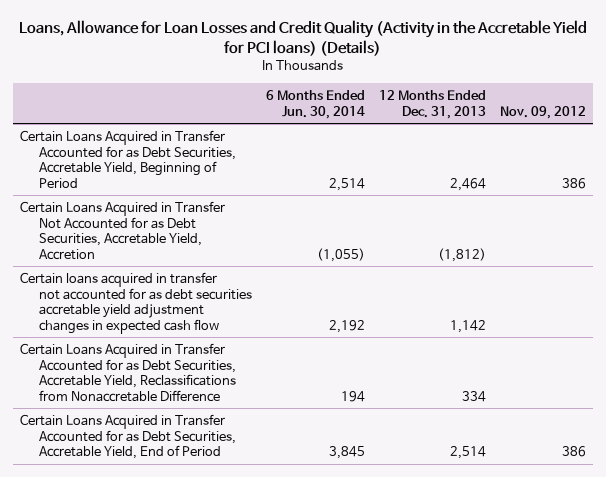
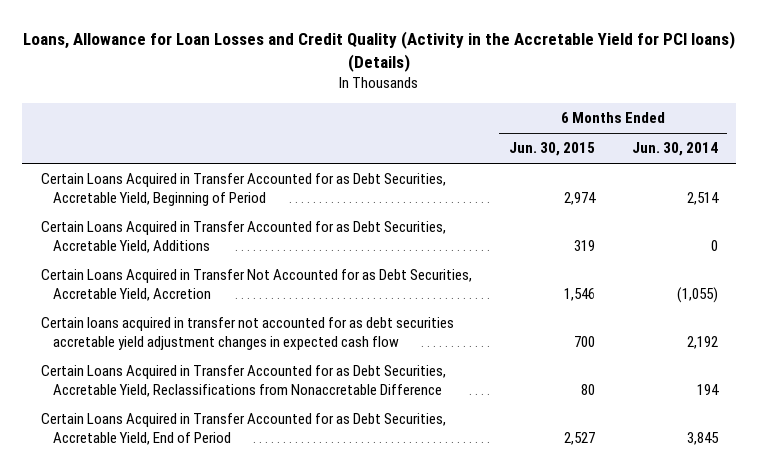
- | 6 Months Ended Jun. 30, 2014 | 12 Months Ended Dec. 31, 2013 | Nov. 09, 2012
+ | 6 Months Ended Jun. 30, 2015 | 6 Months Ended Jun. 30, 2014
+ Certain Loans Acquired in Transfer Accounted for as Debt Securities, Accretable Yield, Additions | 319 | 0

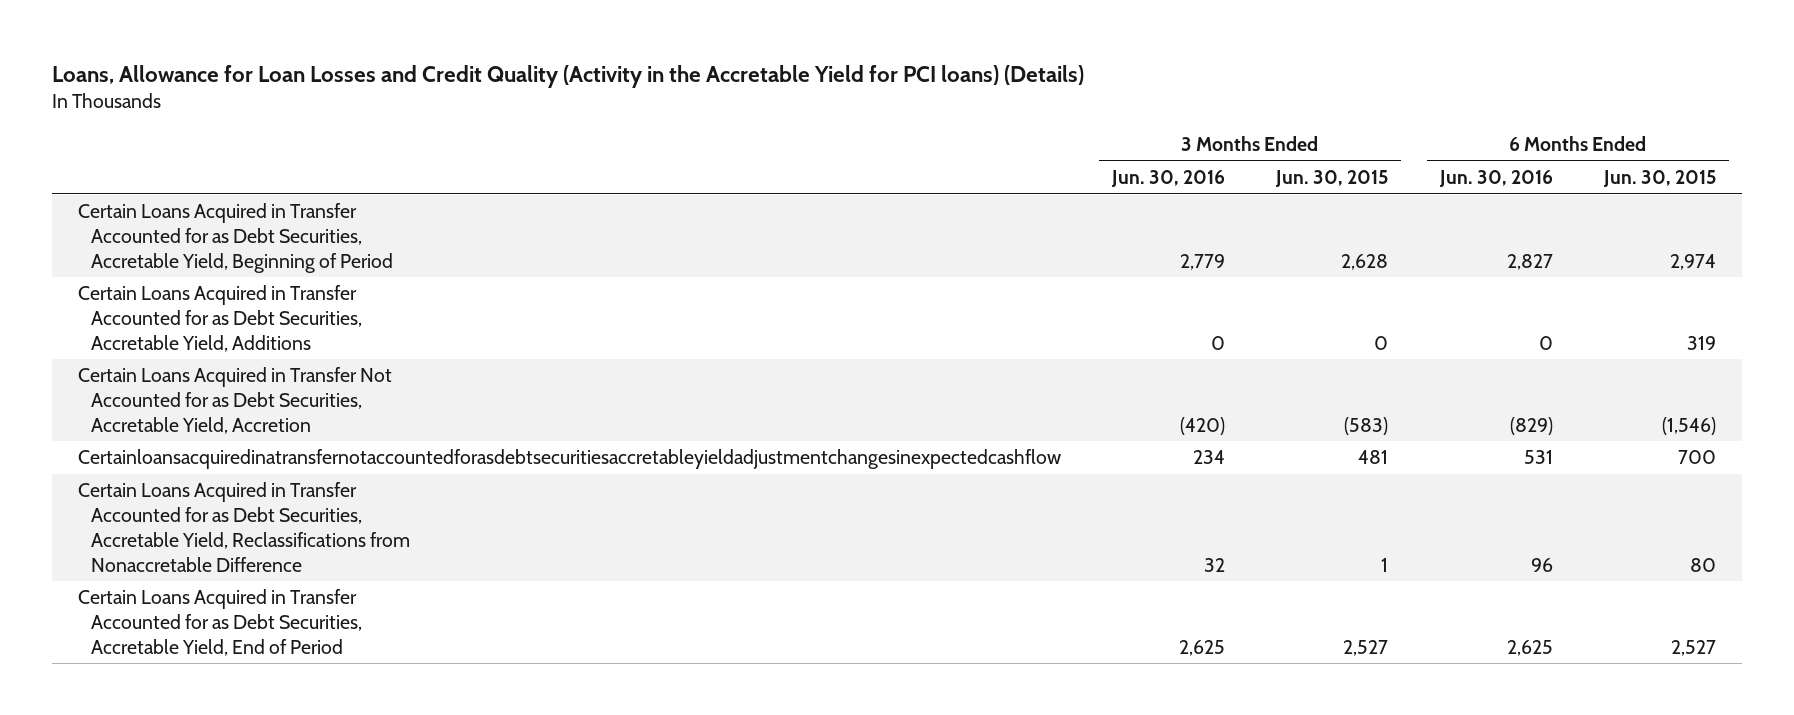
- | 6 Months Ended Jun. 30, 2015 | 6 Months Ended Jun. 30, 2014
+ | 3 Months Ended Jun. 30, 2016 | 3 Months Ended Jun. 30, 2015 | 6 Months Ended Jun. 30, 2016 | 6 Months Ended Jun. 30, 2015
- Certain Loans Acquired in Transfer Not Accounted for as Debt Securities, Accretable Yield, Accretion | 1,546 | (1,055)
- Certain loans acquired in transfer not accounted for as debt securities accretable yield adjustment changes in expected cash flow | 700 | 2,192
+ Certain Loans Acquired in Transfer Not Accounted for as Debt Securities, Accretable Yield, Accretion | (420) | (583) | (829) | (1,546)
+ Certainloansacquiredinatransfernotaccountedforasdebtsecuritiesaccretableyieldadjustmentchangesinexpectedcashflow | 234 | 481 | 531 | 700

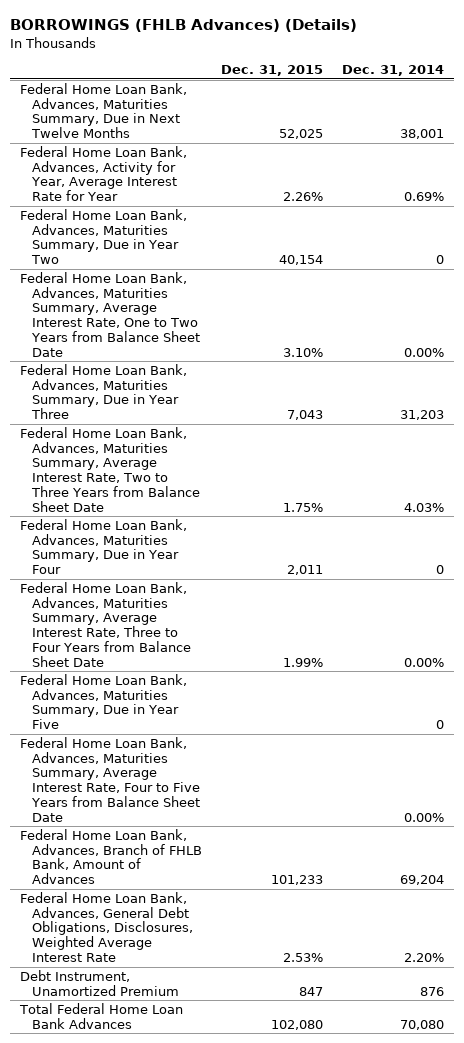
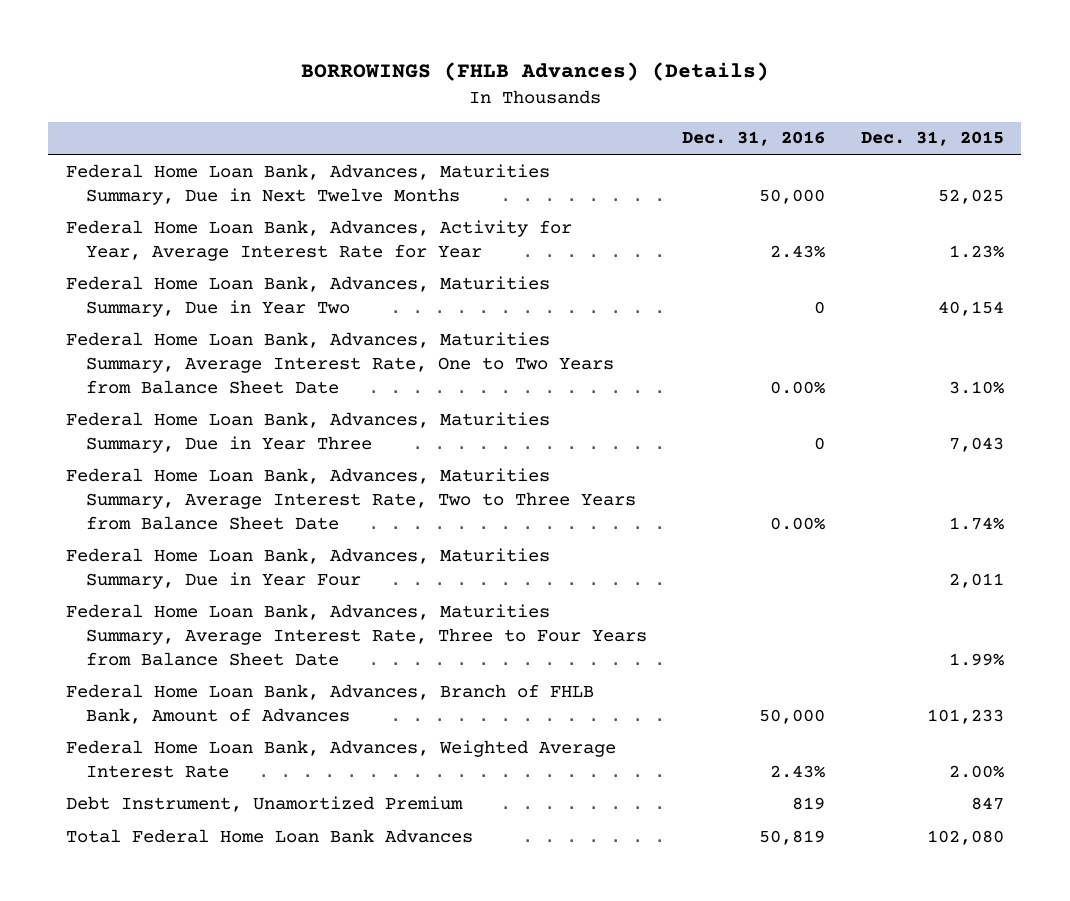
- | Dec. 31, 2015 | Dec. 31, 2014
+ | Dec. 31, 2016 | Dec. 31, 2015
- Federal Home Loan Bank, Advances, Activity for Year, Average Interest Rate for Year | 2.26% | 0.69%
+ Federal Home Loan Bank, Advances, Activity for Year, Average Interest Rate for Year | 2.43% | 1.23%
- Federal Home Loan Bank, Advances, Maturities Summary, Average Interest Rate, Two to Three Years from Balance Sheet Date | 1.75% | 4.03%
+ Federal Home Loan Bank, Advances, Maturities Summary, Average Interest Rate, Two to Three Years from Balance Sheet Date | 0.00% | 1.74%
- Federal Home Loan Bank, Advances, Maturities Summary, Due in Year Five | | 0
- Federal Home Loan Bank, Advances, Maturities Summary, Average Interest Rate, Four to Five Years from Balance Sheet Date | | 0.00%
- Federal Home Loan Bank, Advances, General Debt Obligations, Disclosures, Weighted Average Interest Rate | 2.53% | 2.20%
+ Federal Home Loan Bank, Advances, Weighted Average Interest Rate | 2.43% | 2.00%

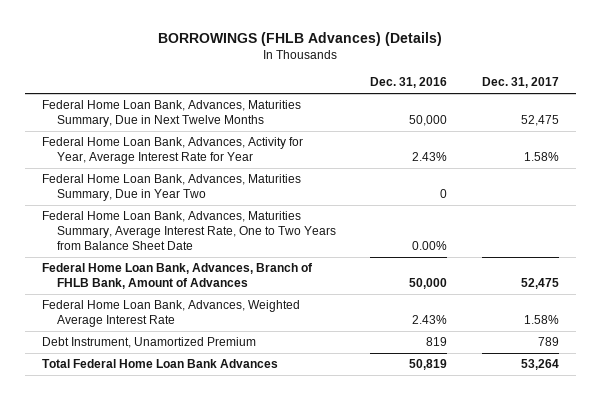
- | Dec. 31, 2016 | Dec. 31, 2015
+ | Dec. 31, 2016 | Dec. 31, 2017
- Federal Home Loan Bank, Advances, Maturities Summary, Due in Year Three | 0 | 7,043
- Federal Home Loan Bank, Advances, Maturities Summary, Average Interest Rate, Two to Three Years from Balance Sheet Date | 0.00% | 1.74%
- Federal Home Loan Bank, Advances, Maturities Summary, Due in Year Four | | 2,011
- Federal Home Loan Bank, Advances, Maturities Summary, Average Interest Rate, Three to Four Years from Balance Sheet Date | | 1.99%

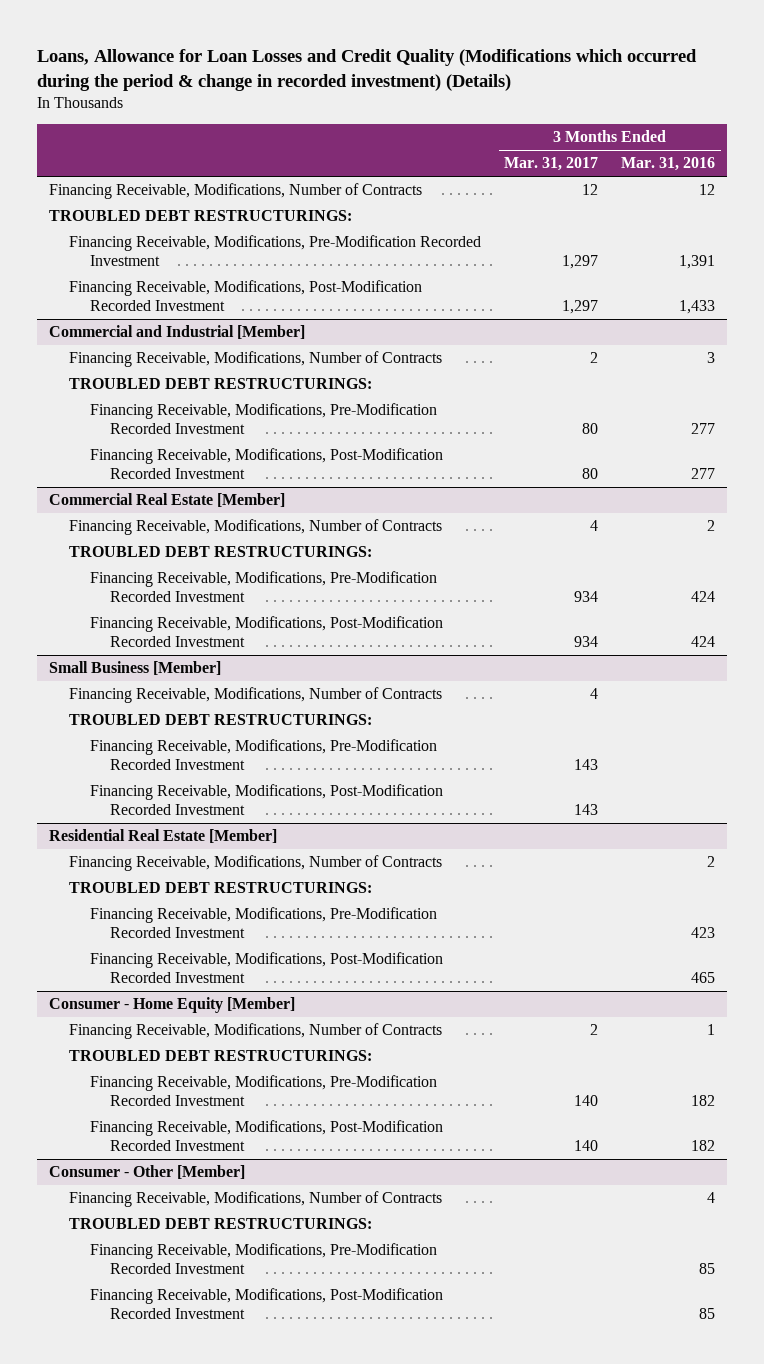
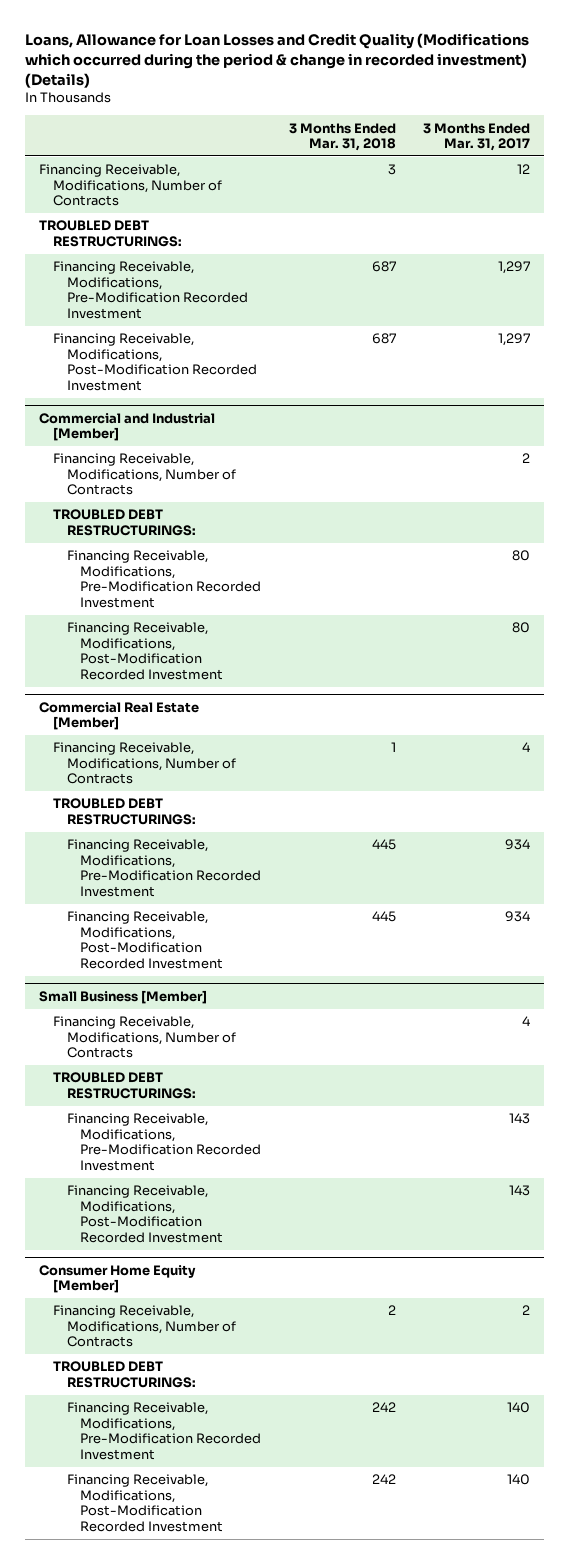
- | 3 Months Ended Mar. 31, 2017 | 3 Months Ended Mar. 31, 2016
+ | 3 Months Ended Mar. 31, 2018 | 3 Months Ended Mar. 31, 2017
- Residential Real Estate [Member]
- Financing Receivable, Modifications, Number of Contracts | | 2
- TROUBLED DEBT RESTRUCTURINGS:
- Financing Receivable, Modifications, Pre-Modification Recorded Investment | | 423
- Financing Receivable, Modifications, Post-Modification Recorded Investment | | 465
- Consumer - Home Equity [Member]
+ Consumer Home Equity [Member]
- Consumer - Other [Member]
- Financing Receivable, Modifications, Number of Contracts | | 4
- TROUBLED DEBT RESTRUCTURINGS:
- Financing Receivable, Modifications, Pre-Modification Recorded Investment | | 85
- Financing Receivable, Modifications, Post-Modification Recorded Investment | | 85

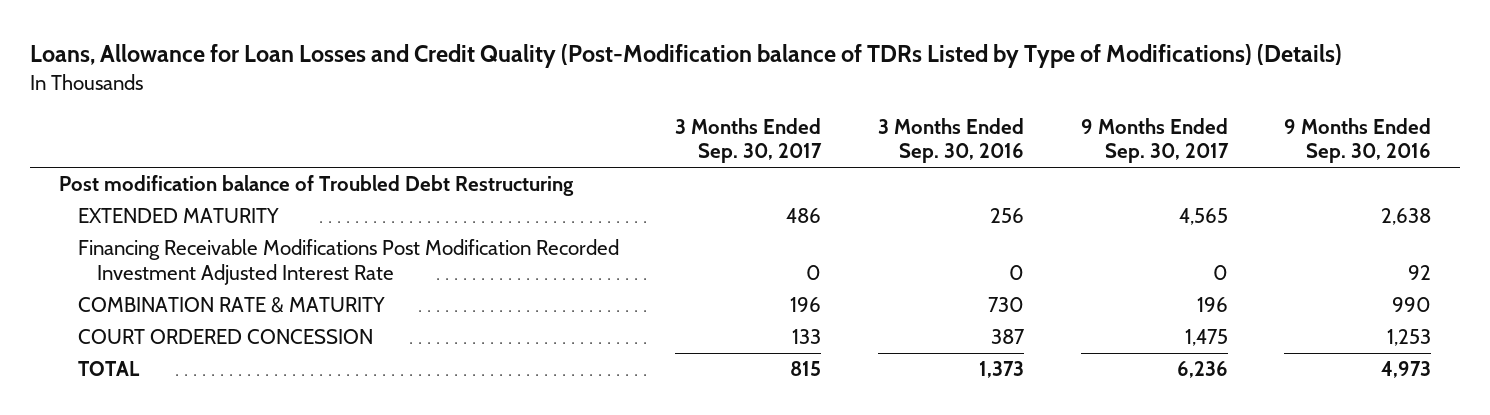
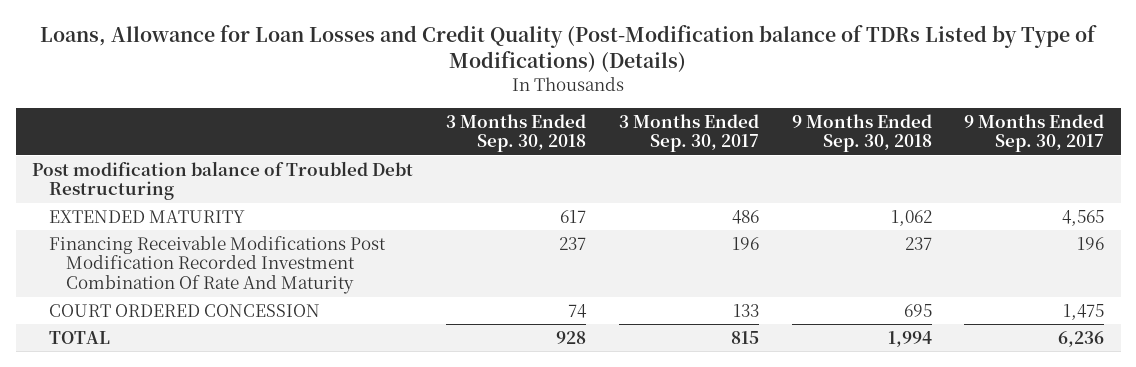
- | 3 Months Ended Sep. 30, 2017 | 3 Months Ended Sep. 30, 2016 | 9 Months Ended Sep. 30, 2017 | 9 Months Ended Sep. 30, 2016
+ | 3 Months Ended Sep. 30, 2018 | 3 Months Ended Sep. 30, 2017 | 9 Months Ended Sep. 30, 2018 | 9 Months Ended Sep. 30, 2017
- Financing Receivable Modifications Post Modification Recorded Investment Adjusted Interest Rate | 0 | 0 | 0 | 92
- COMBINATION RATE & MATURITY | 196 | 730 | 196 | 990
+ Financing Receivable Modifications Post Modification Recorded Investment Combination Of Rate And Maturity | 237 | 196 | 237 | 196

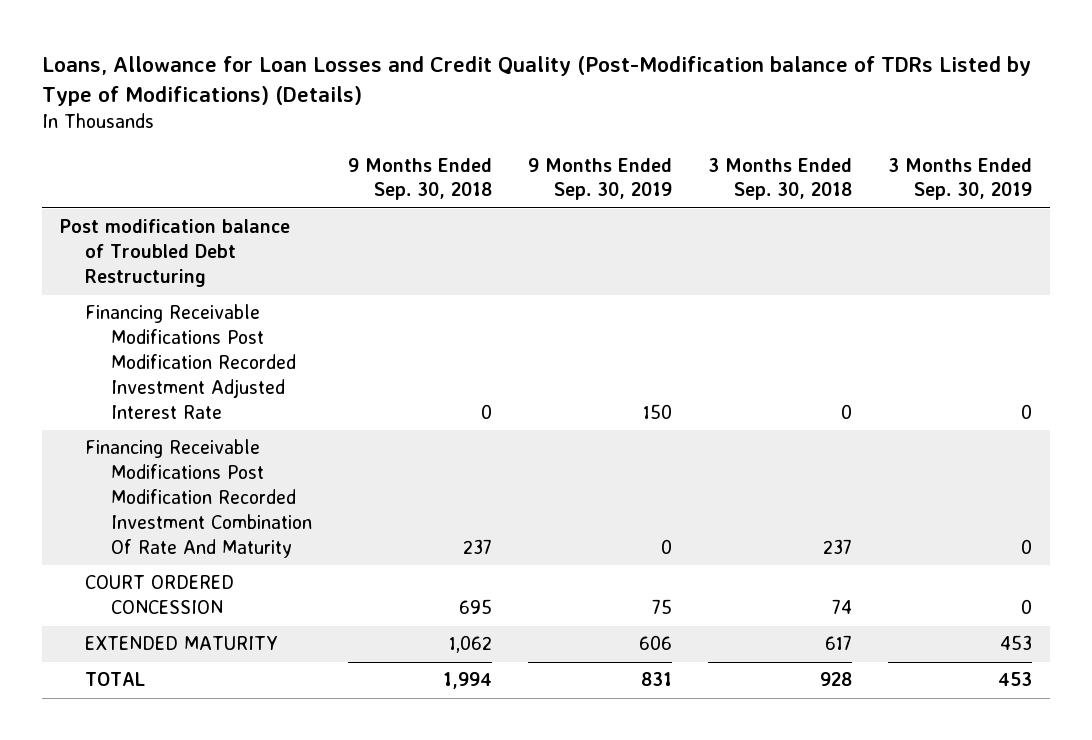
- | 3 Months Ended Sep. 30, 2018 | 3 Months Ended Sep. 30, 2017 | 9 Months Ended Sep. 30, 2018 | 9 Months Ended Sep. 30, 2017
+ | 9 Months Ended Sep. 30, 2018 | 9 Months Ended Sep. 30, 2019 | 3 Months Ended Sep. 30, 2018 | 3 Months Ended Sep. 30, 2019
+ Financing Receivable Modifications Post Modification Recorded Investment Adjusted Interest Rate | 0 | 150 | 0 | 0
moved down: EXTENDED MATURITY | 1,062 | 606 | 617 | 453

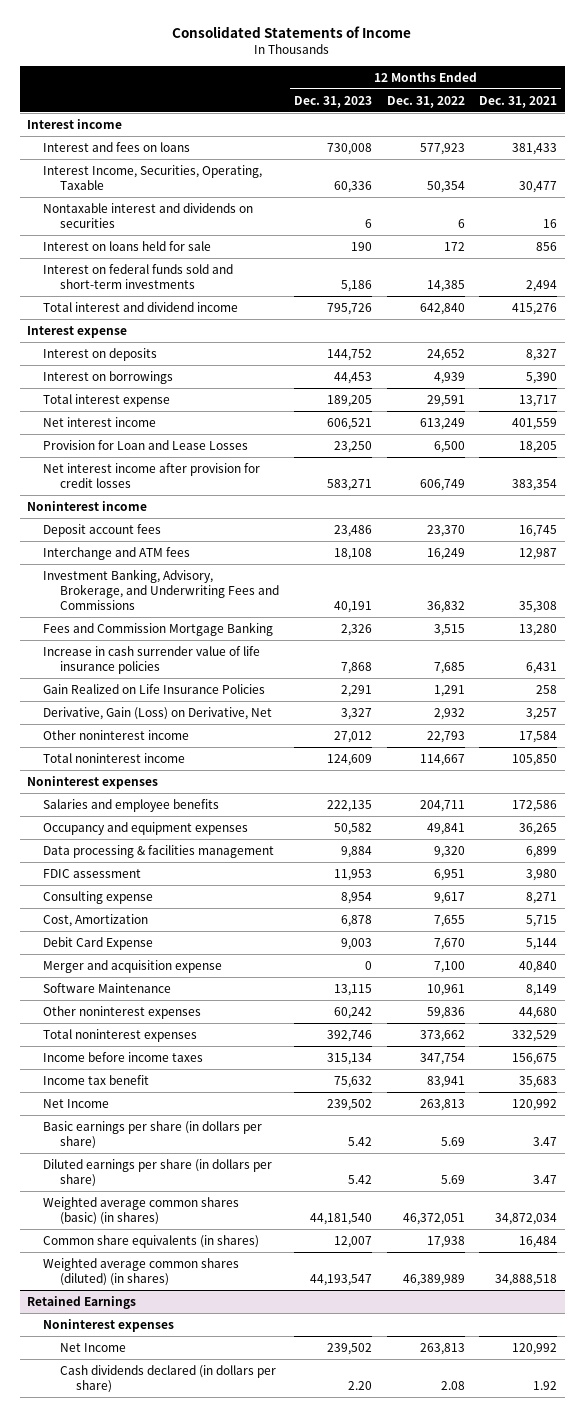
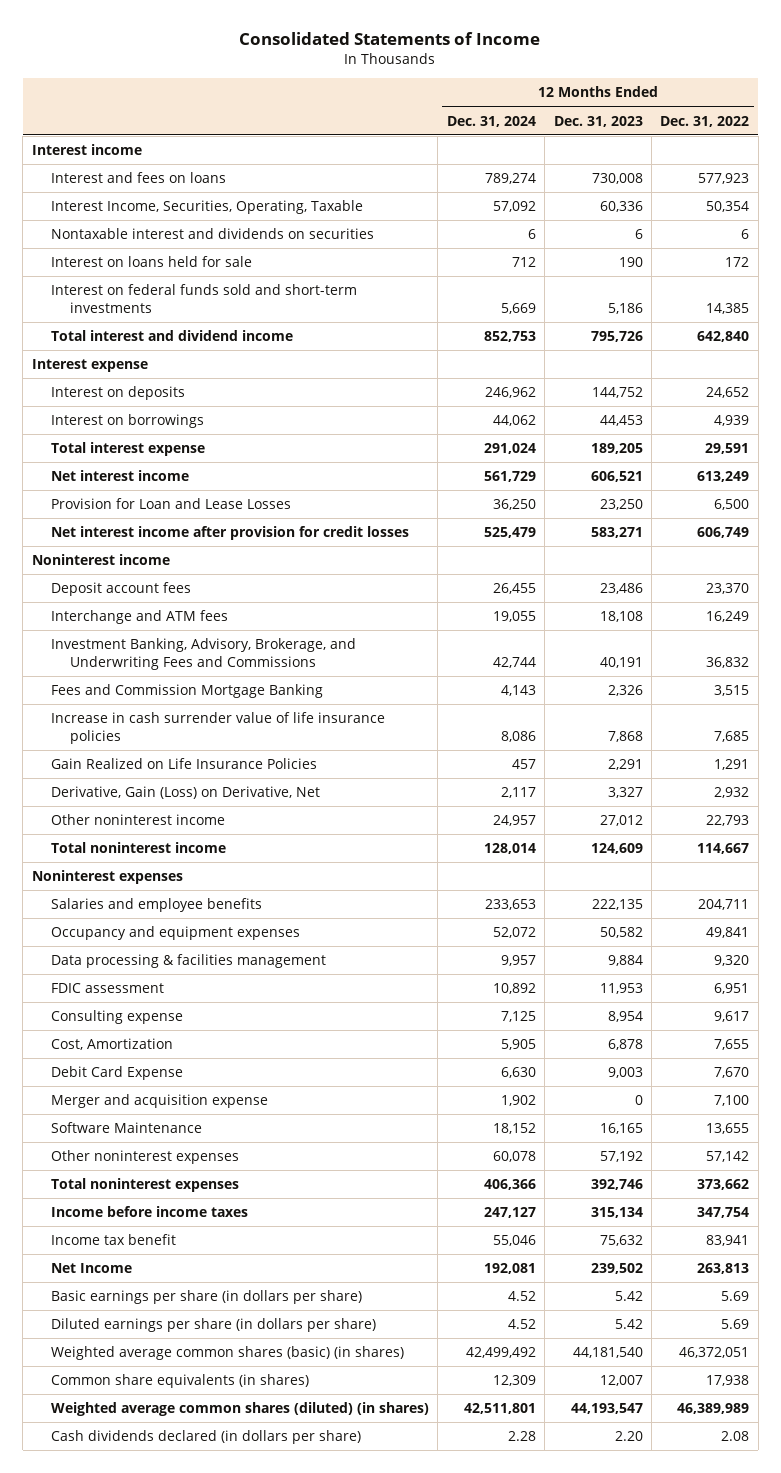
- | 12 Months Ended Dec. 31, 2023 | 12 Months Ended Dec. 31, 2022 | 12 Months Ended Dec. 31, 2021
+ | 12 Months Ended Dec. 31, 2024 | 12 Months Ended Dec. 31, 2023 | 12 Months Ended Dec. 31, 2022
- Software Maintenance | 13,115 | 10,961 | 8,149
- Other noninterest expenses | 60,242 | 59,836 | 44,680
+ Software Maintenance | 18,152 | 16,165 | 13,655
+ Other noninterest expenses | 60,078 | 57,192 | 57,142
- Retained Earnings
- Noninterest expenses
- Net Income | 239,502 | 263,813 | 120,992

